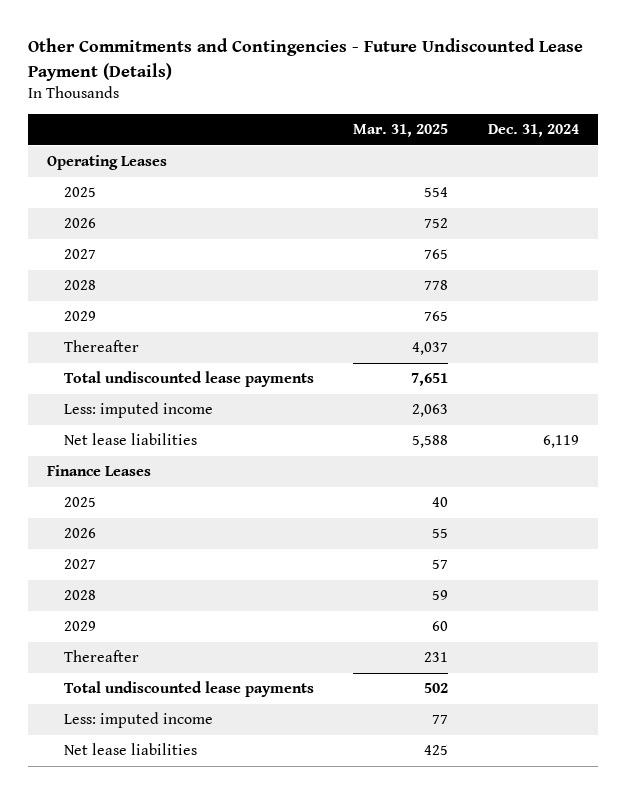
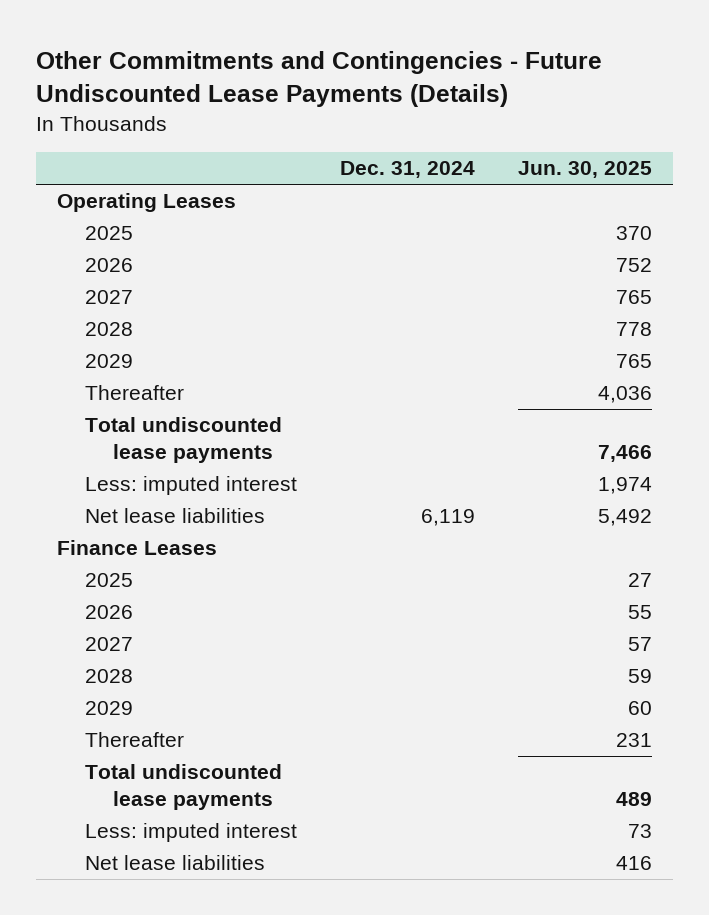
- Other Commitments and Contingencies - Future Undiscounted Lease Payment (Details)
+ Other Commitments and Contingencies - Future Undiscounted Lease Payments (Details)
- | Mar. 31, 2025 | Dec. 31, 2024
+ | Dec. 31, 2024 | Jun. 30, 2025
- Less: imputed income | 2,063 |
+ Less: imputed interest | | 1,974
- Less: imputed income | 77 |
+ Less: imputed interest | | 73

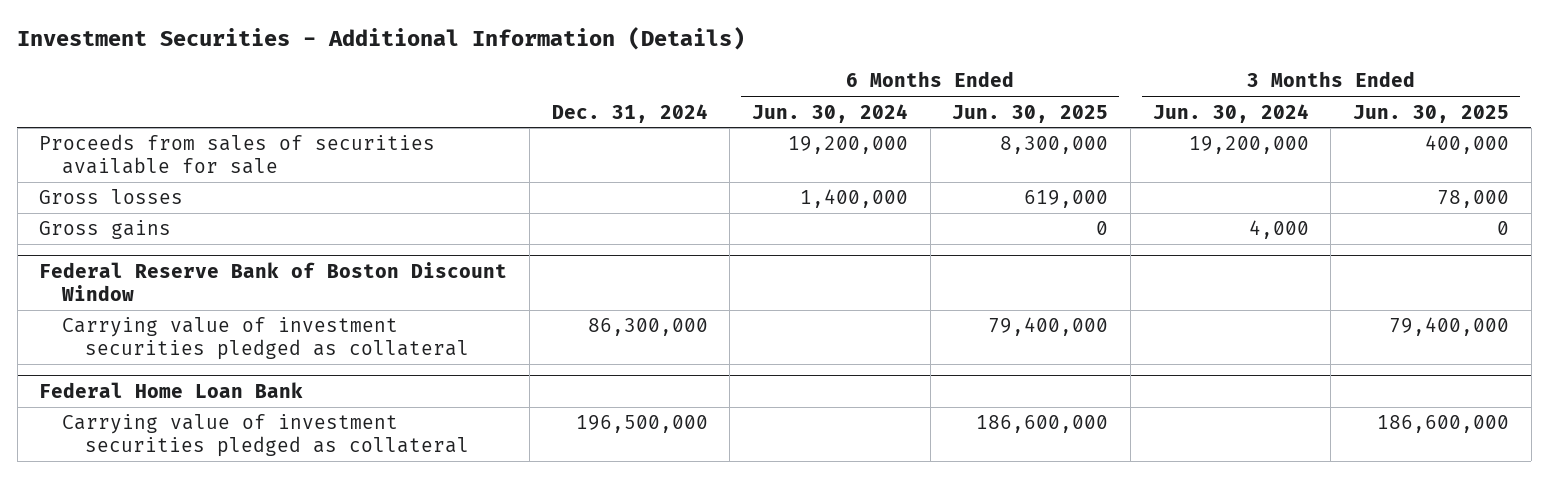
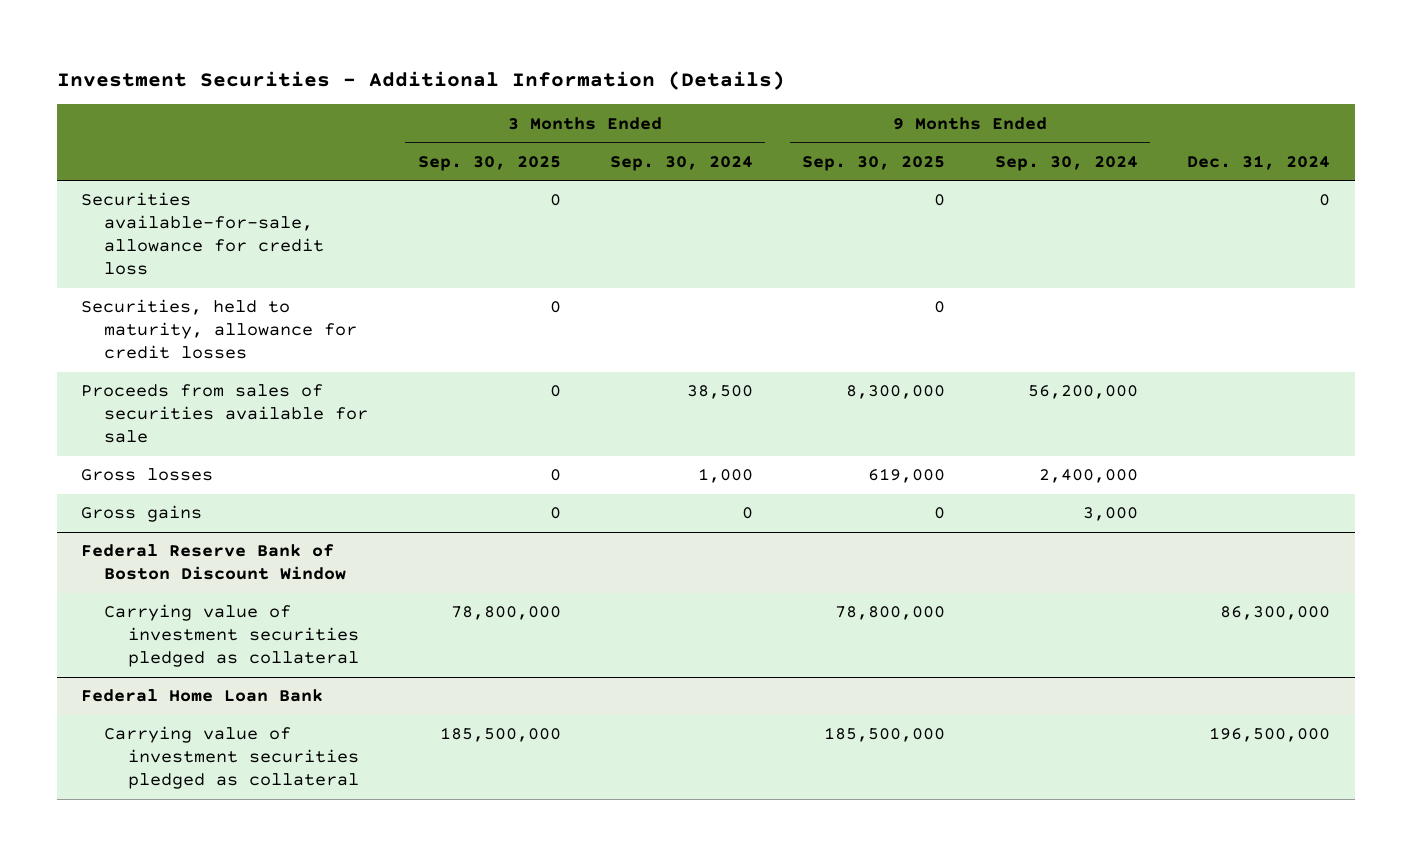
- | Dec. 31, 2024 | 6 Months Ended Jun. 30, 2024 | 6 Months Ended Jun. 30, 2025 | 3 Months Ended Jun. 30, 2024 | 3 Months Ended Jun. 30, 2025
+ | 3 Months Ended Sep. 30, 2025 | 3 Months Ended Sep. 30, 2024 | 9 Months Ended Sep. 30, 2025 | 9 Months Ended Sep. 30, 2024 | Dec. 31, 2024
+ Securities available-for-sale, allowance for credit loss | 0 | | 0 | | 0
+ Securities, held to maturity, allowance for credit losses | 0 | | 0 | |

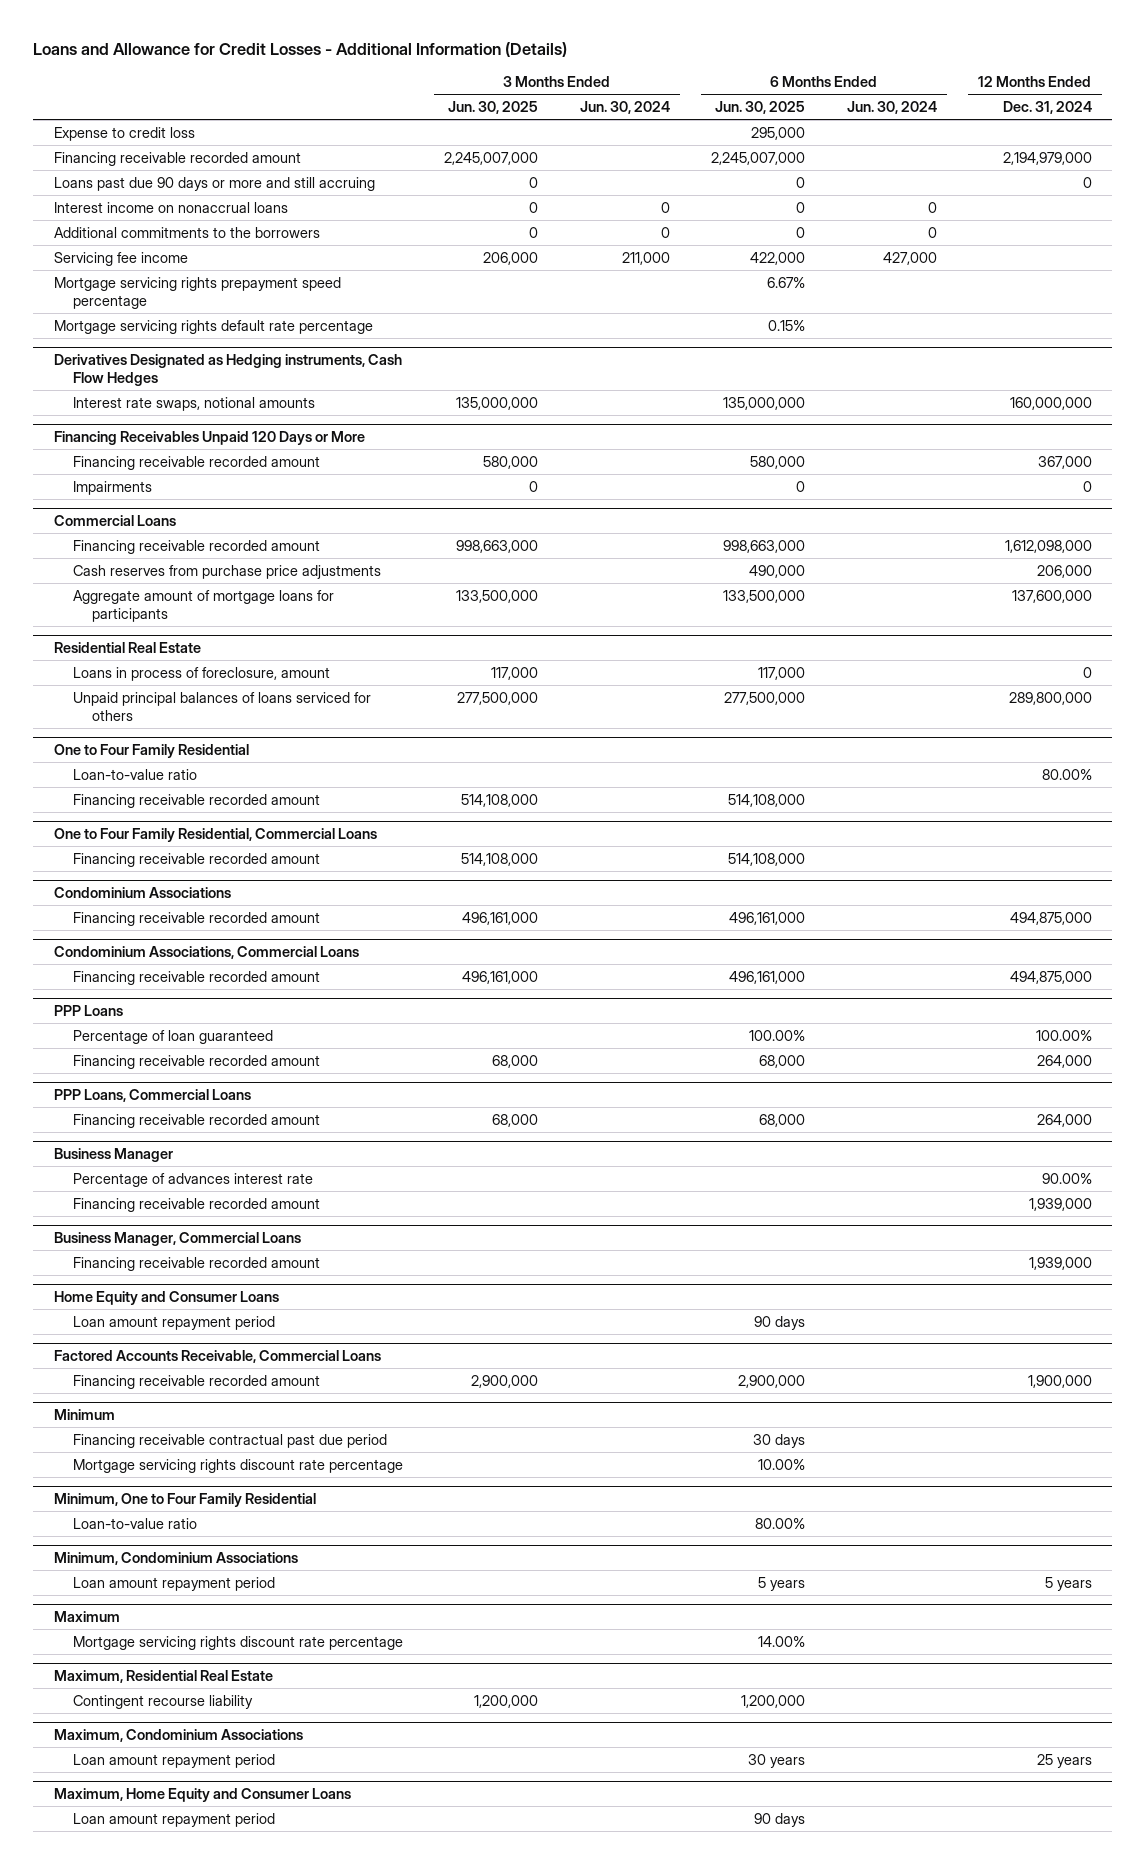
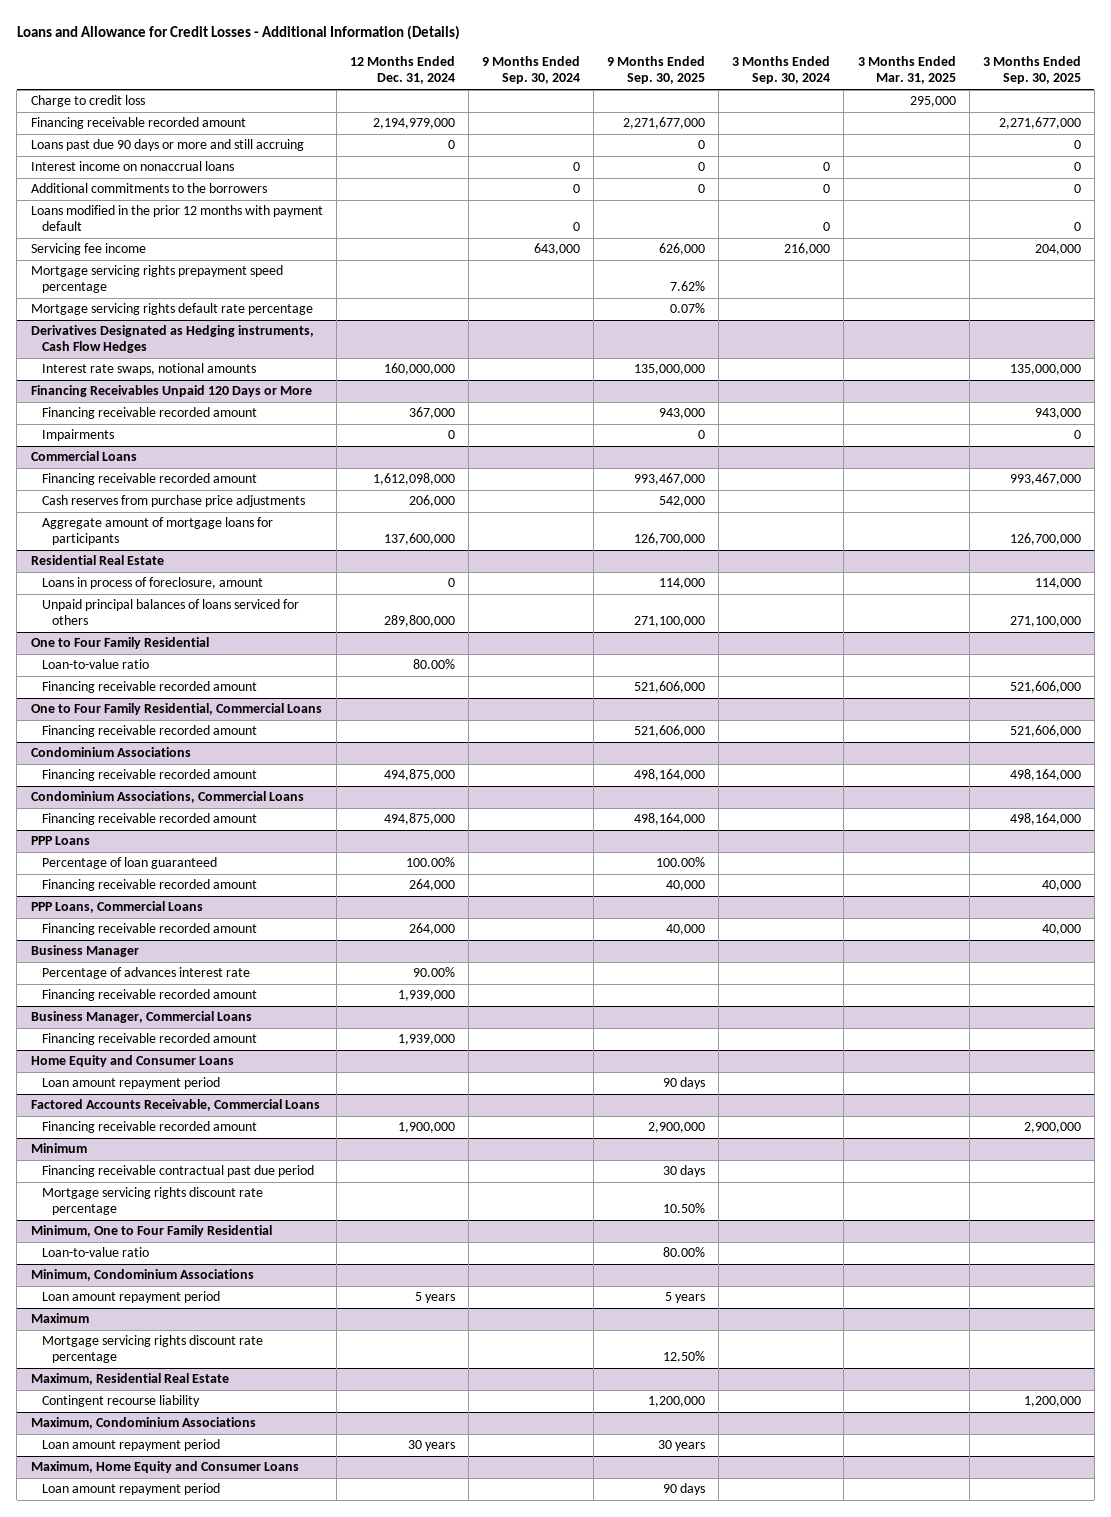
- | 3 Months Ended Jun. 30, 2025 | 3 Months Ended Jun. 30, 2024 | 6 Months Ended Jun. 30, 2025 | 6 Months Ended Jun. 30, 2024 | 12 Months Ended Dec. 31, 2024
+ | 12 Months Ended Dec. 31, 2024 | 9 Months Ended Sep. 30, 2024 | 9 Months Ended Sep. 30, 2025 | 3 Months Ended Sep. 30, 2024 | 3 Months Ended Mar. 31, 2025 | 3 Months Ended Sep. 30, 2025
- Expense to credit loss | | | 295,000 | |
+ Charge to credit loss | | | | | 295,000 |
+ Loans modified in the prior 12 months with payment default | | 0 | | 0 | | 0
@ Maximum, Condominium Associations
- Loan amount repayment period | | | 30 years | | 25 years
+ Loan amount repayment period | 30 years | | 30 years | | |

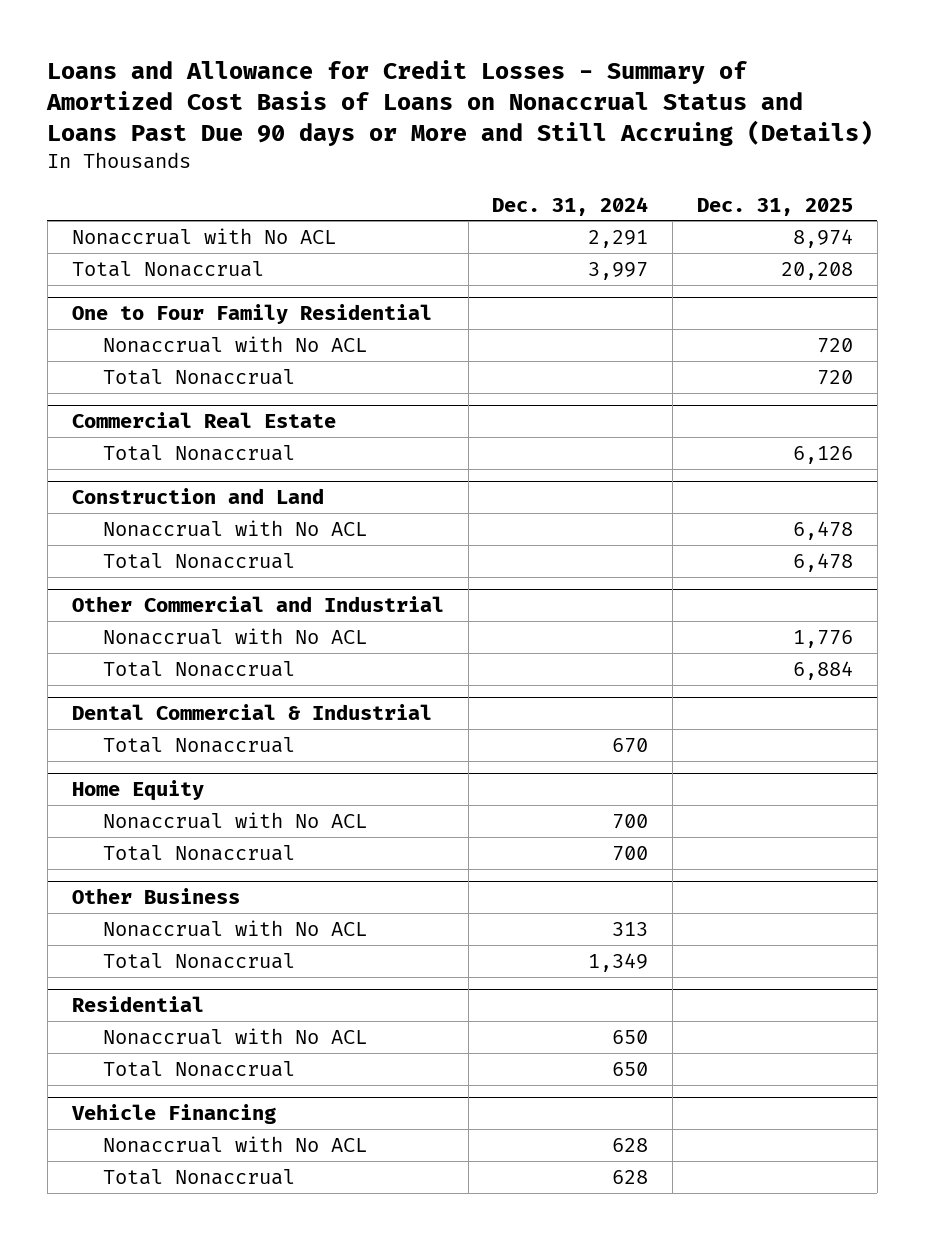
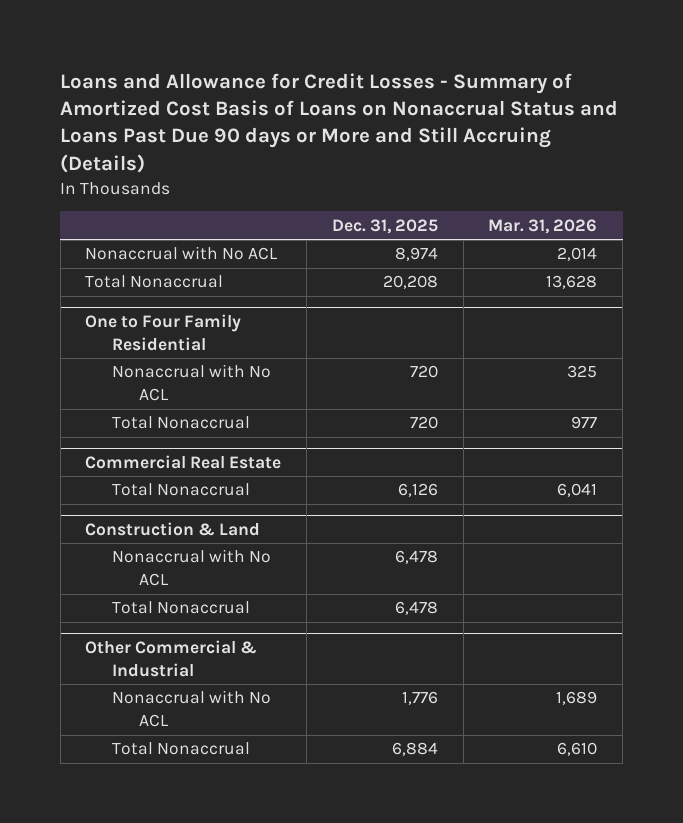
- | Dec. 31, 2024 | Dec. 31, 2025
+ | Dec. 31, 2025 | Mar. 31, 2026
- Construction and Land
+ Construction & Land
- Other Commercial and Industrial
+ Other Commercial & Industrial
- Dental Commercial & Industrial
- Total Nonaccrual | 670 |
- Home Equity
- Nonaccrual with No ACL | 700 |
- Total Nonaccrual | 700 |
- Other Business
- Nonaccrual with No ACL | 313 |
- Total Nonaccrual | 1,349 |
- Residential
- Nonaccrual with No ACL | 650 |
- Total Nonaccrual | 650 |
- Vehicle Financing
- Nonaccrual with No ACL | 628 |
- Total Nonaccrual | 628 |

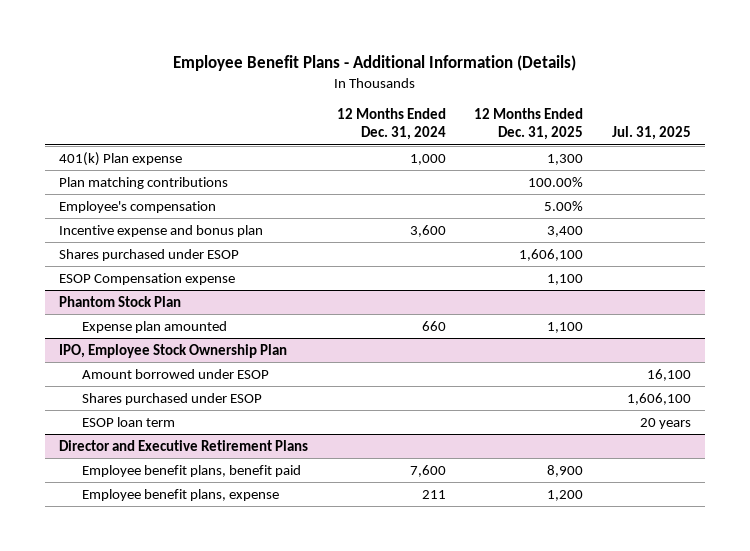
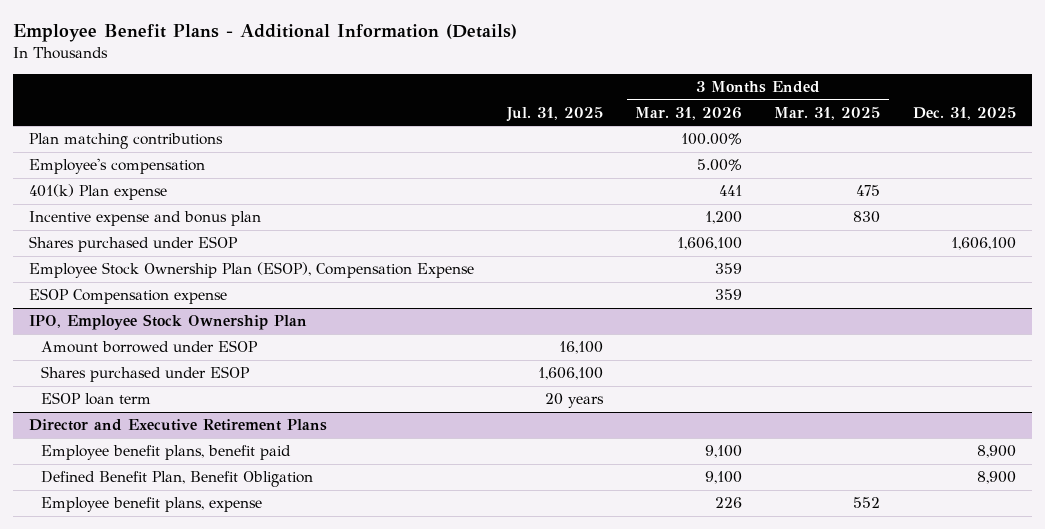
- | 12 Months Ended Dec. 31, 2024 | 12 Months Ended Dec. 31, 2025 | Jul. 31, 2025
+ | Jul. 31, 2025 | 3 Months Ended Mar. 31, 2026 | 3 Months Ended Mar. 31, 2025 | Dec. 31, 2025
moved down: 401(k) Plan expense | | 441 | 475 |
+ Employee Stock Ownership Plan (ESOP), Compensation Expense | | 359 | |
- Phantom Stock Plan
- Expense plan amounted | 660 | 1,100 |
@ Director and Executive Retirement Plans
+ Defined Benefit Plan, Benefit Obligation | | 9,100 | | 8,900

